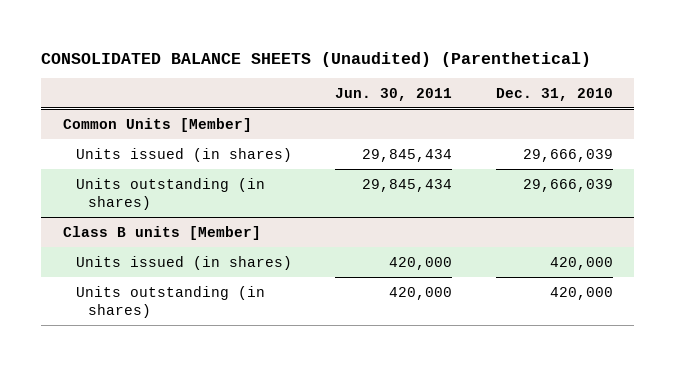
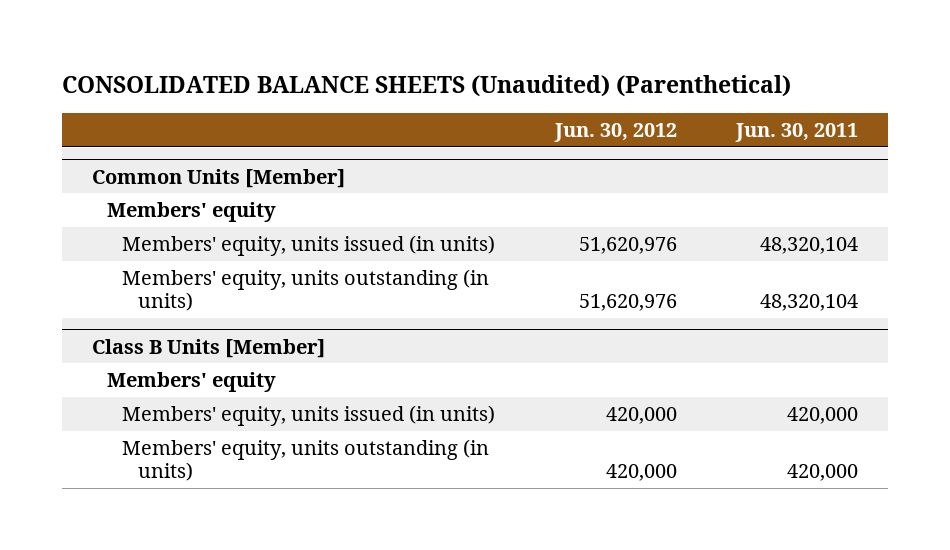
- | Jun. 30, 2011 | Dec. 31, 2010
+ | Jun. 30, 2012 | Jun. 30, 2011
@ Common Units [Member]
- Units issued (in shares) | 29,845,434 | 29,666,039
- Units outstanding (in shares) | 29,845,434 | 29,666,039
- Class B units [Member]
- Units issued (in shares) | 420,000 | 420,000
- Units outstanding (in shares) | 420,000 | 420,000
@ Common Units [Member]
+ Members' equity
+ Members' equity, units issued (in units) | 51,620,976 | 48,320,104
+ Members' equity, units outstanding (in units) | 51,620,976 | 48,320,104
+ Class B Units [Member]
+ Members' equity
+ Members' equity, units issued (in units) | 420,000 | 420,000
+ Members' equity, units outstanding (in units) | 420,000 | 420,000

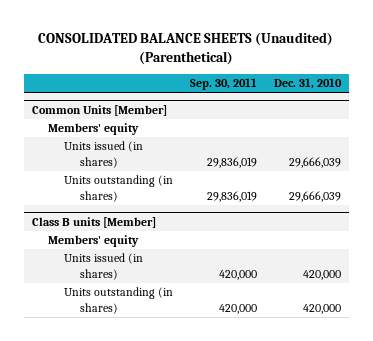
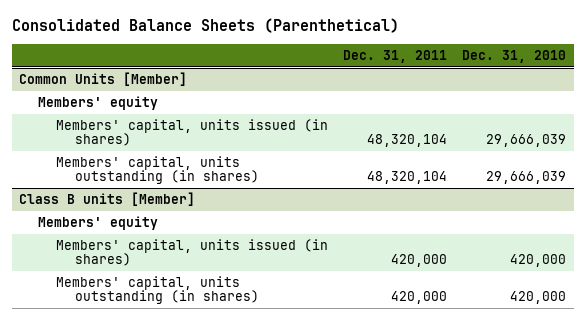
- CONSOLIDATED BALANCE SHEETS (Unaudited) (Parenthetical)
+ Consolidated Balance Sheets (Parenthetical)
- | Sep. 30, 2011 | Dec. 31, 2010
+ | Dec. 31, 2011 | Dec. 31, 2010
@ Common Units [Member]
- Units issued (in shares) | 29,836,019 | 29,666,039
- Units outstanding (in shares) | 29,836,019 | 29,666,039
+ Members' capital, units issued (in shares) | 48,320,104 | 29,666,039
+ Members' capital, units outstanding (in shares) | 48,320,104 | 29,666,039
@ Class B units [Member]
- Units issued (in shares) | 420,000 | 420,000
- Units outstanding (in shares) | 420,000 | 420,000
+ Members' capital, units issued (in shares) | 420,000 | 420,000
+ Members' capital, units outstanding (in shares) | 420,000 | 420,000

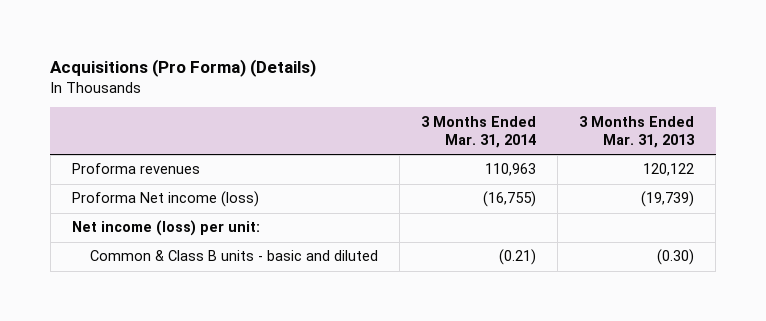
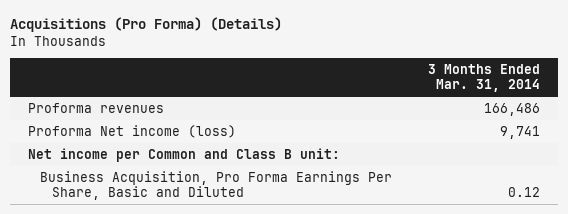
- | 3 Months Ended Mar. 31, 2014 | 3 Months Ended Mar. 31, 2013
+ | 3 Months Ended Mar. 31, 2014
- Proforma revenues | 110,963 | 120,122
- Proforma Net income (loss) | (16,755) | (19,739)
- Net income (loss) per unit:
- Common & Class B units - basic and diluted | (0.21) | (0.30)
+ Proforma revenues | 166,486
+ Proforma Net income (loss) | 9,741
+ Net income per Common and Class B unit:
+ Business Acquisition, Pro Forma Earnings Per Share, Basic and Diluted | 0.12

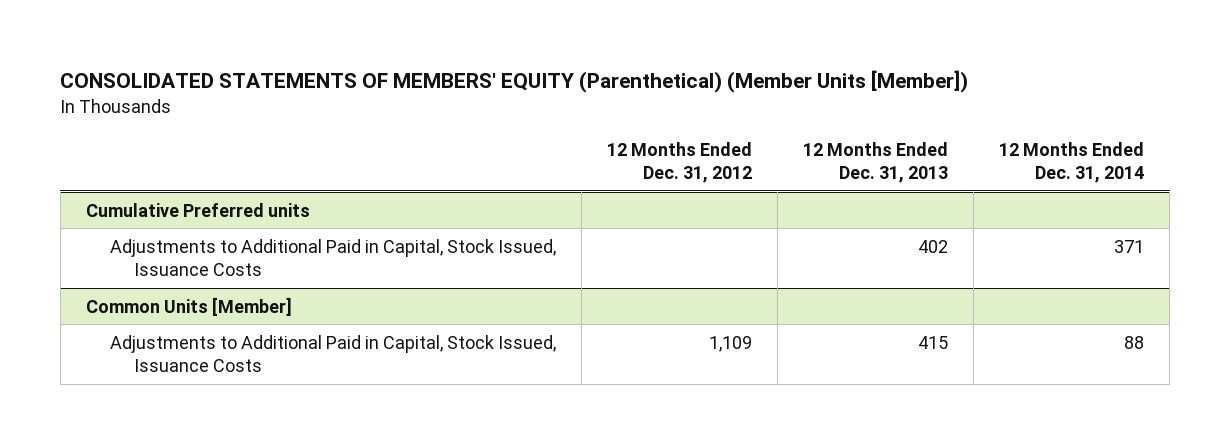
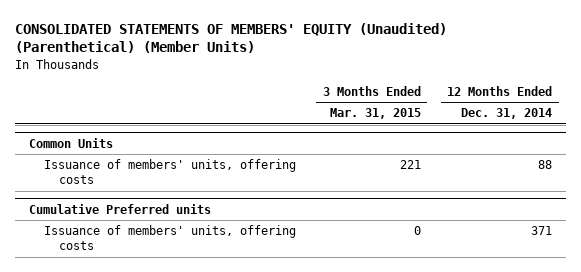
- CONSOLIDATED STATEMENTS OF MEMBERS' EQUITY (Parenthetical) (Member Units [Member])
+ CONSOLIDATED STATEMENTS OF MEMBERS' EQUITY (Unaudited) (Parenthetical) (Member Units)
- | 12 Months Ended Dec. 31, 2012 | 12 Months Ended Dec. 31, 2013 | 12 Months Ended Dec. 31, 2014
+ | 3 Months Ended Mar. 31, 2015 | 12 Months Ended Dec. 31, 2014
+ Common Units
+ Issuance of members' units, offering costs | 221 | 88
@ Cumulative Preferred units
- Adjustments to Additional Paid in Capital, Stock Issued, Issuance Costs | | 402 | 371
- Common Units [Member]
- Adjustments to Additional Paid in Capital, Stock Issued, Issuance Costs | 1,109 | 415 | 88
@ Cumulative Preferred units
+ Issuance of members' units, offering costs | 0 | 371

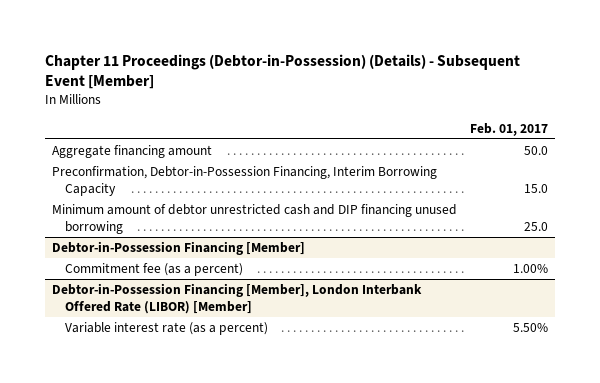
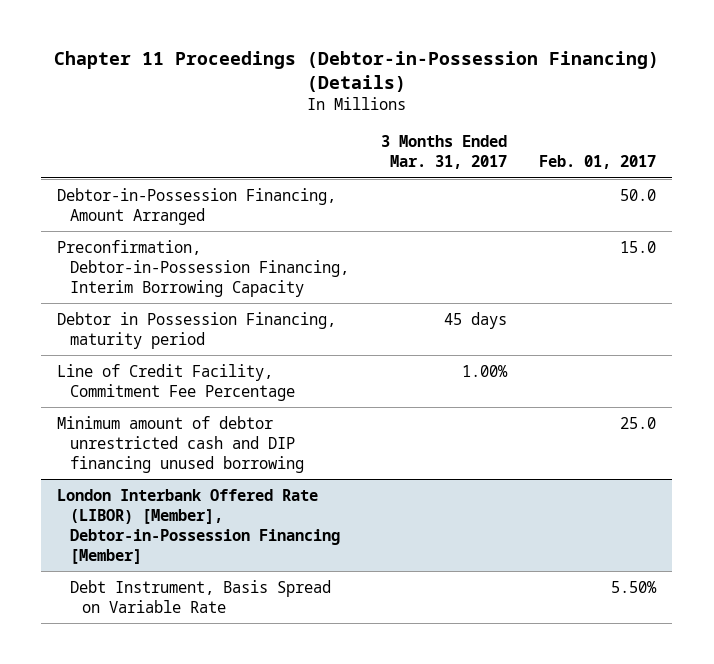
- Chapter 11 Proceedings (Debtor-in-Possession) (Details) - Subsequent Event [Member]
+ Chapter 11 Proceedings (Debtor-in-Possession Financing) (Details)
- | Feb. 01, 2017
+ | 3 Months Ended Mar. 31, 2017 | Feb. 01, 2017
- Aggregate financing amount | 50.0
+ Debtor-in-Possession Financing, Amount Arranged | | 50.0
+ Debtor in Possession Financing, maturity period | 45 days |
+ Line of Credit Facility, Commitment Fee Percentage | 1.00% |
- Debtor-in-Possession Financing [Member]
- Commitment fee (as a percent) | 1.00%
- Debtor-in-Possession Financing [Member], London Interbank Offered Rate (LIBOR) [Member]
- Variable interest rate (as a percent) | 5.50%
+ London Interbank Offered Rate (LIBOR) [Member], Debtor-in-Possession Financing [Member]
+ Debt Instrument, Basis Spread on Variable Rate | | 5.50%

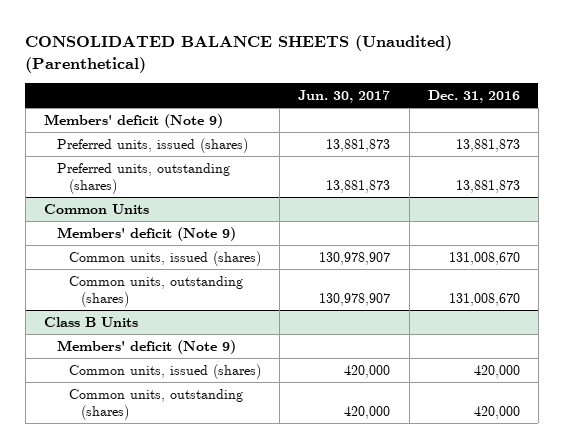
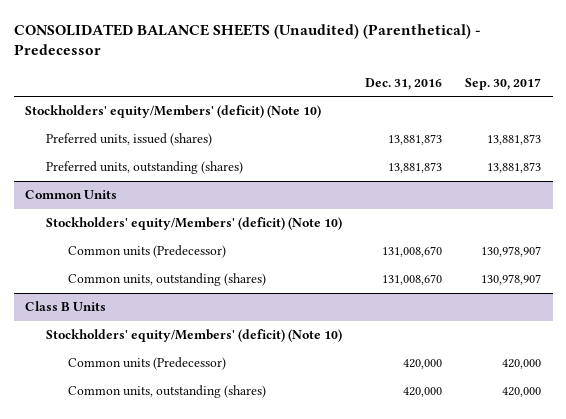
- CONSOLIDATED BALANCE SHEETS (Unaudited) (Parenthetical)
+ CONSOLIDATED BALANCE SHEETS (Unaudited) (Parenthetical) - Predecessor
- | Jun. 30, 2017 | Dec. 31, 2016
+ | Dec. 31, 2016 | Sep. 30, 2017
- Members' deficit (Note 9)
+ Stockholders' equity/Members' (deficit) (Note 10)
@ Common Units
- Members' deficit (Note 9)
- Common units, issued (shares) | 130,978,907 | 131,008,670
+ Stockholders' equity/Members' (deficit) (Note 10)
+ Common units (Predecessor) | 131,008,670 | 130,978,907
@ Class B Units
- Members' deficit (Note 9)
- Common units, issued (shares) | 420,000 | 420,000
+ Stockholders' equity/Members' (deficit) (Note 10)
+ Common units (Predecessor) | 420,000 | 420,000

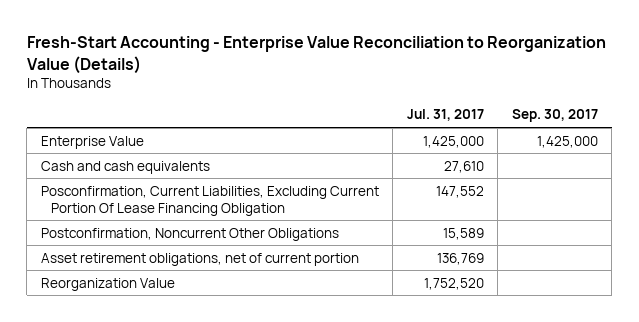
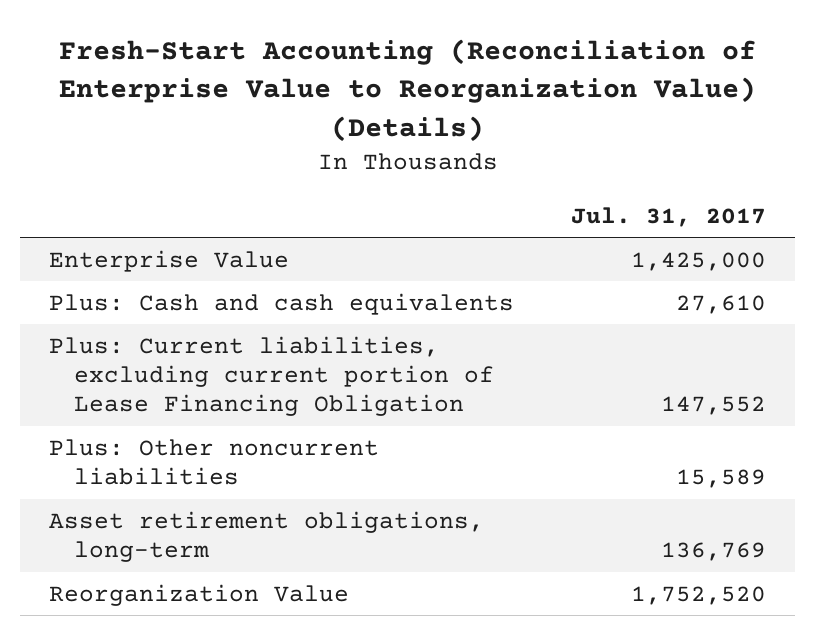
- Fresh-Start Accounting - Enterprise Value Reconciliation to Reorganization Value (Details)
+ Fresh-Start Accounting (Reconciliation of Enterprise Value to Reorganization Value) (Details)
- | Jul. 31, 2017 | Sep. 30, 2017
+ | Jul. 31, 2017
- Cash and cash equivalents | 27,610 |
- Posconfirmation, Current Liabilities, Excluding Current Portion Of Lease Financing Obligation | 147,552 |
- Postconfirmation, Noncurrent Other Obligations | 15,589 |
- Asset retirement obligations, net of current portion | 136,769 |
+ Plus: Cash and cash equivalents | 27,610
+ Plus: Current liabilities, excluding current portion of Lease Financing Obligation | 147,552
+ Plus: Other noncurrent liabilities | 15,589
+ Asset retirement obligations, long-term | 136,769

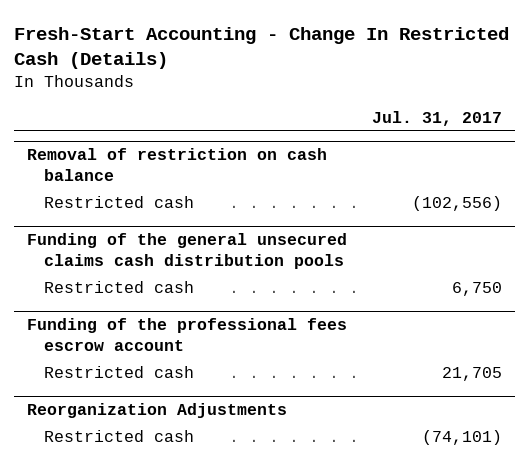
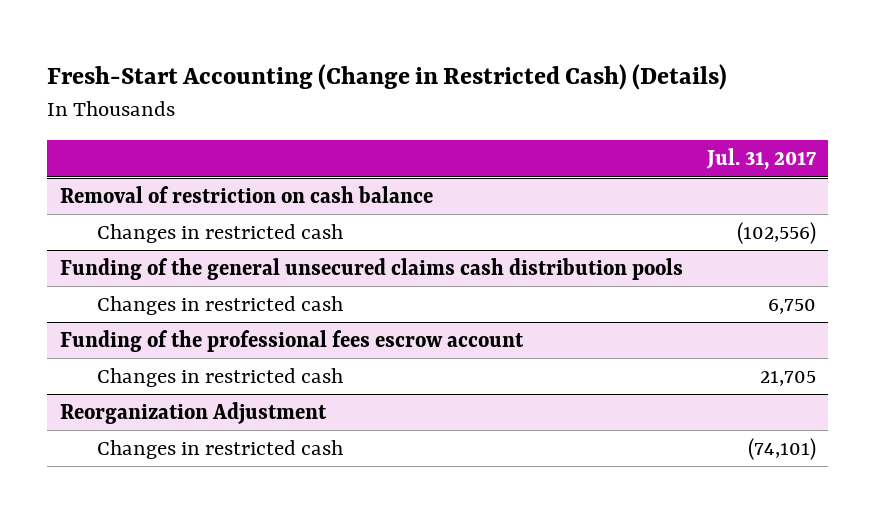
- Fresh-Start Accounting - Change In Restricted Cash (Details)
+ Fresh-Start Accounting (Change in Restricted Cash) (Details)
@ Removal of restriction on cash balance
- Restricted cash | (102,556)
+ Changes in restricted cash | (102,556)
@ Funding of the general unsecured claims cash distribution pools
- Restricted cash | 6,750
+ Changes in restricted cash | 6,750
@ Funding of the professional fees escrow account
- Restricted cash | 21,705
- Reorganization Adjustments
- Restricted cash | (74,101)
@ Funding of the professional fees escrow account
+ Changes in restricted cash | 21,705
+ Reorganization Adjustment
+ Changes in restricted cash | (74,101)

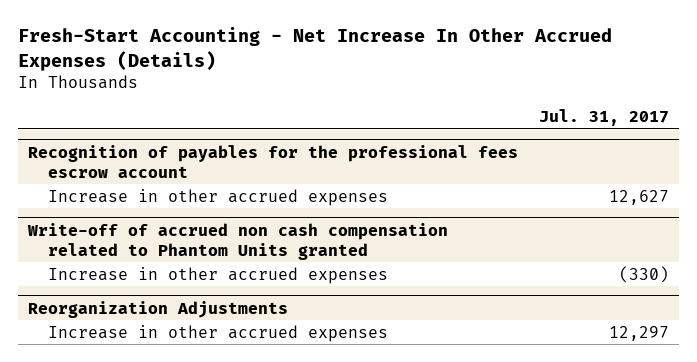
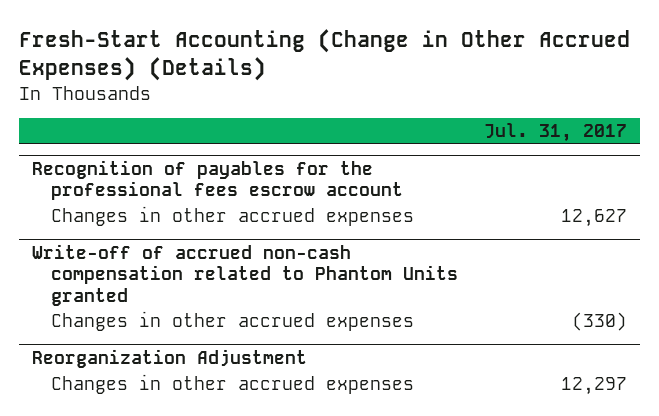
- Fresh-Start Accounting - Net Increase In Other Accrued Expenses (Details)
+ Fresh-Start Accounting (Change in Other Accrued Expenses) (Details)
@ Recognition of payables for the professional fees escrow account
- Increase in other accrued expenses | 12,627
- Write-off of accrued non cash compensation related to Phantom Units granted
- Increase in other accrued expenses | (330)
- Reorganization Adjustments
- Increase in other accrued expenses | 12,297
@ Recognition of payables for the professional fees escrow account
+ Changes in other accrued expenses | 12,627
+ Write-off of accrued non-cash compensation related to Phantom Units granted
+ Changes in other accrued expenses | (330)
+ Reorganization Adjustment
+ Changes in other accrued expenses | 12,297

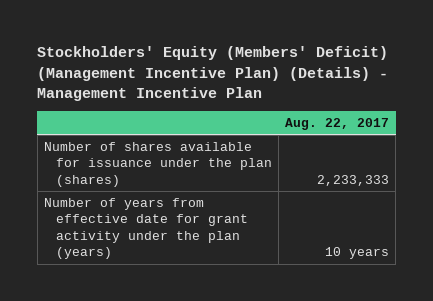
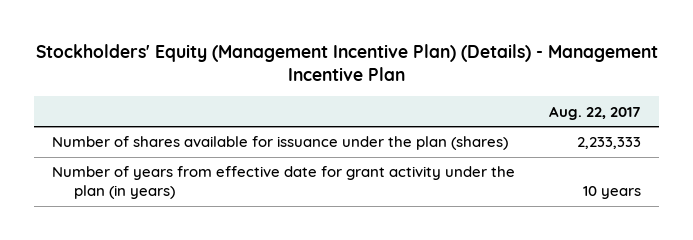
- Stockholders' Equity (Members' Deficit) (Management Incentive Plan) (Details) - Management Incentive Plan
+ Stockholders' Equity (Management Incentive Plan) (Details) - Management Incentive Plan
- Number of years from effective date for grant activity under the plan (years) | 10 years
+ Number of years from effective date for grant activity under the plan (in years) | 10 years

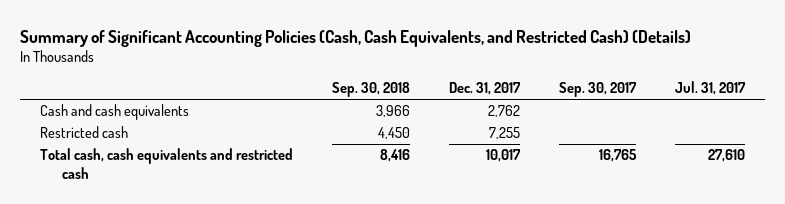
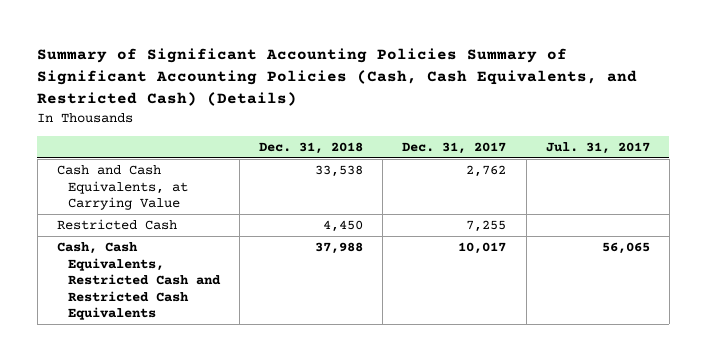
- Summary of Significant Accounting Policies (Cash, Cash Equivalents, and Restricted Cash) (Details)
+ Summary of Significant Accounting Policies Summary of Significant Accounting Policies (Cash, Cash Equivalents, and Restricted Cash) (Details)
- | Sep. 30, 2018 | Dec. 31, 2017 | Sep. 30, 2017 | Jul. 31, 2017
+ | Dec. 31, 2018 | Dec. 31, 2017 | Jul. 31, 2017
- Cash and cash equivalents | 3,966 | 2,762 | |
- Restricted cash | 4,450 | 7,255 | |
- Total cash, cash equivalents and restricted cash | 8,416 | 10,017 | 16,765 | 27,610
+ Cash and Cash Equivalents, at Carrying Value | 33,538 | 2,762 |
+ Restricted Cash | 4,450 | 7,255 |
+ Cash, Cash Equivalents, Restricted Cash and Restricted Cash Equivalents | 37,988 | 10,017 | 56,065

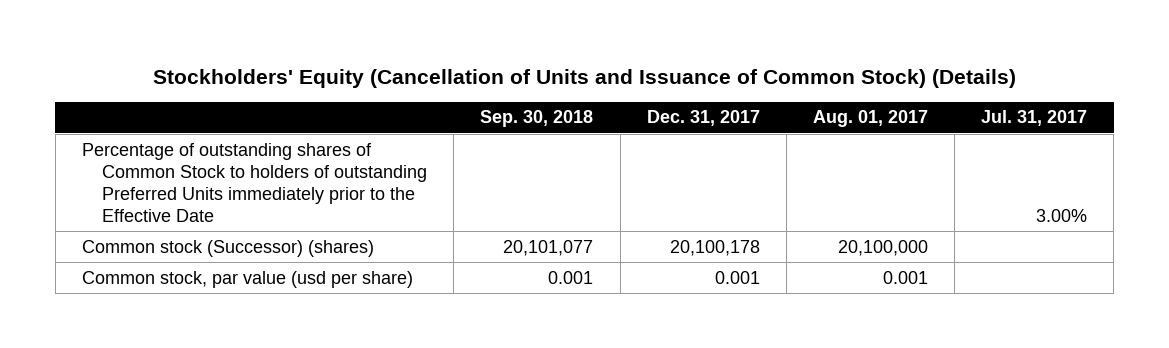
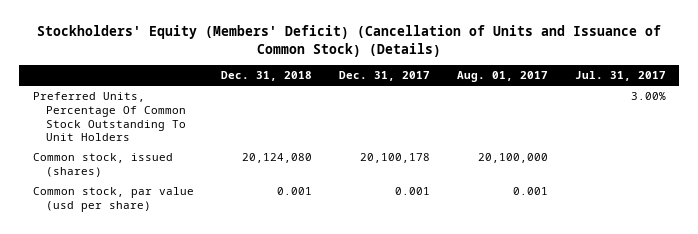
- Stockholders' Equity (Cancellation of Units and Issuance of Common Stock) (Details)
+ Stockholders' Equity (Members' Deficit) (Cancellation of Units and Issuance of Common Stock) (Details)
- | Sep. 30, 2018 | Dec. 31, 2017 | Aug. 01, 2017 | Jul. 31, 2017
+ | Dec. 31, 2018 | Dec. 31, 2017 | Aug. 01, 2017 | Jul. 31, 2017
- Percentage of outstanding shares of Common Stock to holders of outstanding Preferred Units immediately prior to the Effective Date | | | | 3.00%
- Common stock (Successor) (shares) | 20,101,077 | 20,100,178 | 20,100,000 |
+ Preferred Units, Percentage Of Common Stock Outstanding To Unit Holders | | | | 3.00%
+ Common stock, issued (shares) | 20,124,080 | 20,100,178 | 20,100,000 |

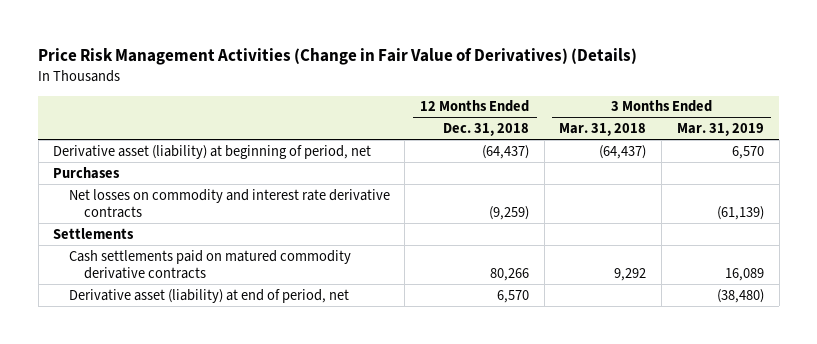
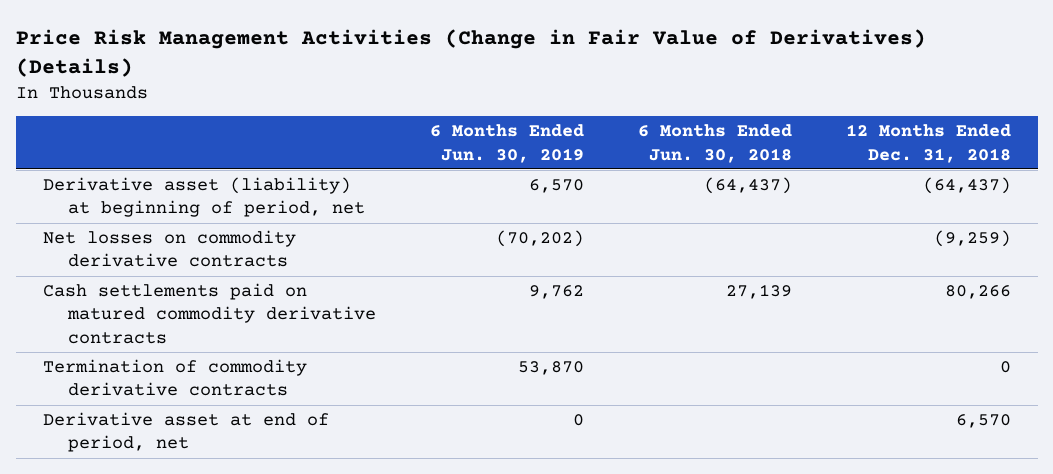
- | 12 Months Ended Dec. 31, 2018 | 3 Months Ended Mar. 31, 2018 | 3 Months Ended Mar. 31, 2019
+ | 6 Months Ended Jun. 30, 2019 | 6 Months Ended Jun. 30, 2018 | 12 Months Ended Dec. 31, 2018
- Purchases
- Net losses on commodity and interest rate derivative contracts | (9,259) | | (61,139)
- Settlements
+ Net losses on commodity derivative contracts | (70,202) | | (9,259)
- Derivative asset (liability) at end of period, net | 6,570 | | (38,480)
+ Termination of commodity derivative contracts | 53,870 | | 0
+ Derivative asset at end of period, net | 0 | | 6,570

